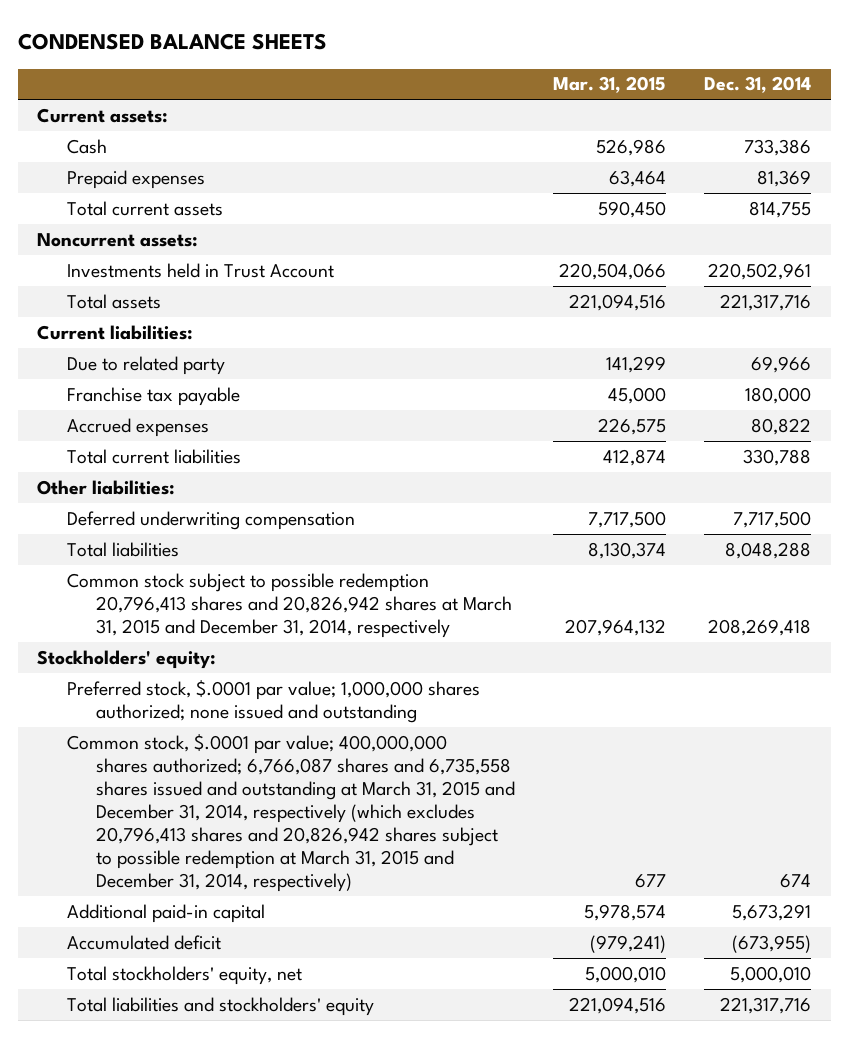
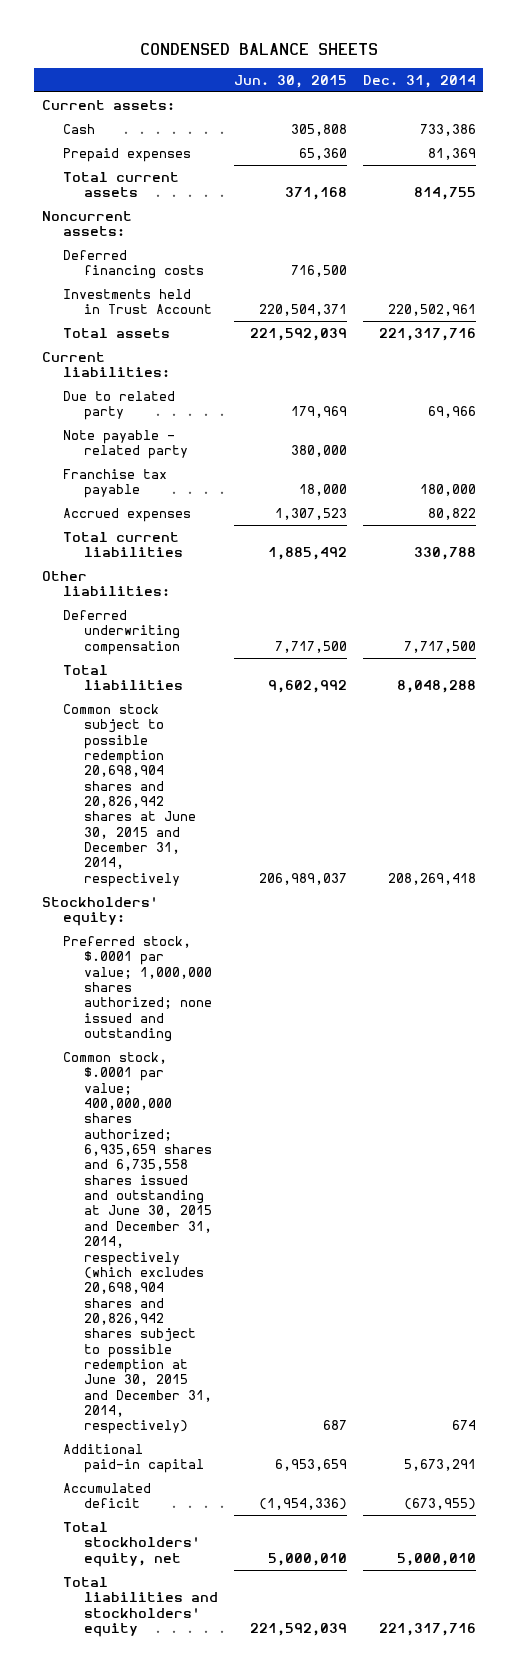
- | Mar. 31, 2015 | Dec. 31, 2014
+ | Jun. 30, 2015 | Dec. 31, 2014
+ Deferred financing costs | 716,500 |
+ Note payable - related party | 380,000 |
- Common stock subject to possible redemption 20,796,413 shares and 20,826,942 shares at March 31, 2015 and December 31, 2014, respectively | 207,964,132 | 208,269,418
+ Common stock subject to possible redemption 20,698,904 shares and 20,826,942 shares at June 30, 2015 and December 31, 2014, respectively | 206,989,037 | 208,269,418
- Common stock, $.0001 par value; 400,000,000 shares authorized; 6,766,087 shares and 6,735,558 shares issued and outstanding at March 31, 2015 and December 31, 2014, respectively (which excludes 20,796,413 shares and 20,826,942 shares subject to possible redemption at March 31, 2015 and December 31, 2014, respectively) | 677 | 674
+ Common stock, $.0001 par value; 400,000,000 shares authorized; 6,935,659 shares and 6,735,558 shares issued and outstanding at June 30, 2015 and December 31, 2014, respectively (which excludes 20,698,904 shares and 20,826,942 shares subject to possible redemption at June 30, 2015 and December 31, 2014, respectively) | 687 | 674

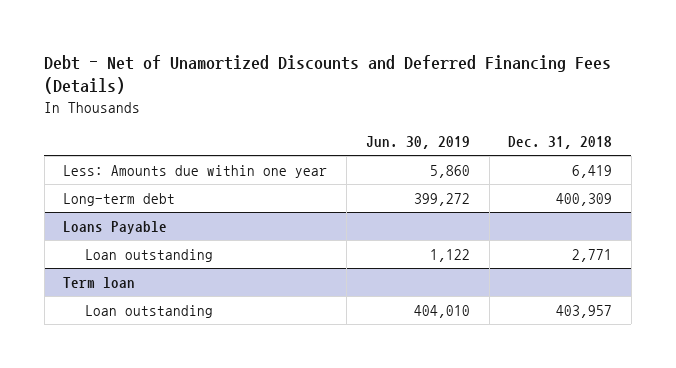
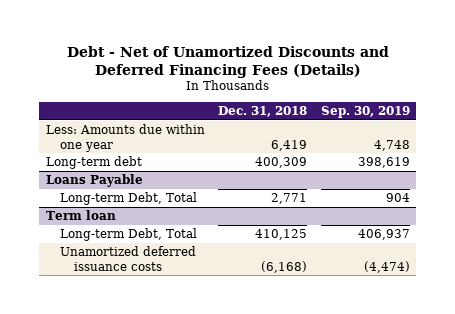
- | Jun. 30, 2019 | Dec. 31, 2018
+ | Dec. 31, 2018 | Sep. 30, 2019
@ Loans Payable
- Loan outstanding | 1,122 | 2,771
+ Long-term Debt, Total | 2,771 | 904
@ Term loan
- Loan outstanding | 404,010 | 403,957
+ Long-term Debt, Total | 410,125 | 406,937
+ Unamortized deferred issuance costs | (6,168) | (4,474)

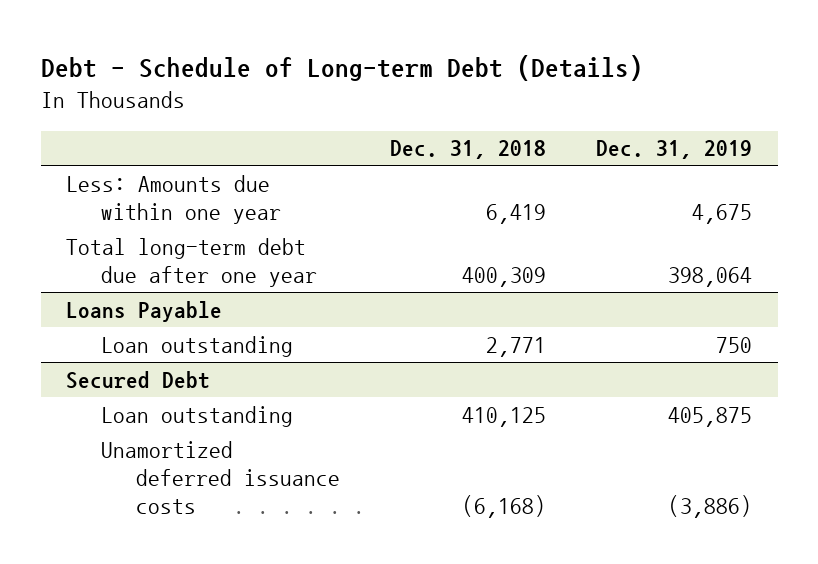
- Debt - Net of Unamortized Discounts and Deferred Financing Fees (Details)
+ Debt - Schedule of Long-term Debt (Details)
- | Dec. 31, 2018 | Sep. 30, 2019
+ | Dec. 31, 2018 | Dec. 31, 2019
- Long-term debt | 400,309 | 398,619
+ Total long-term debt due after one year | 400,309 | 398,064
@ Loans Payable
- Long-term Debt, Total | 2,771 | 904
- Term loan
- Long-term Debt, Total | 410,125 | 406,937
@ Loans Payable
+ Loan outstanding | 2,771 | 750
+ Secured Debt
+ Loan outstanding | 410,125 | 405,875

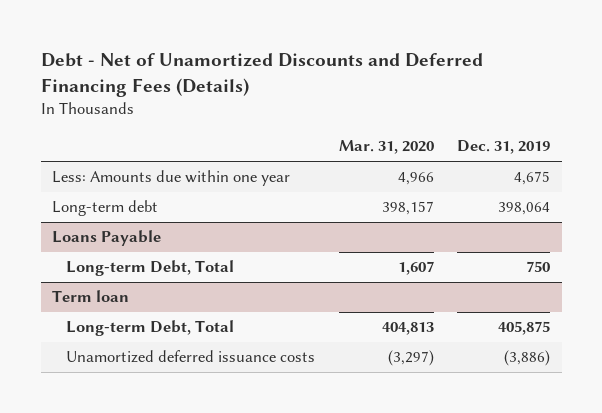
- Debt - Schedule of Long-term Debt (Details)
+ Debt - Net of Unamortized Discounts and Deferred Financing Fees (Details)
- | Dec. 31, 2018 | Dec. 31, 2019
+ | Mar. 31, 2020 | Dec. 31, 2019
- Total long-term debt due after one year | 400,309 | 398,064
+ Long-term debt | 398,157 | 398,064
@ Loans Payable
- Loan outstanding | 2,771 | 750
- Secured Debt
- Loan outstanding | 410,125 | 405,875
@ Loans Payable
+ Long-term Debt, Total | 1,607 | 750
+ Term loan
+ Long-term Debt, Total | 404,813 | 405,875

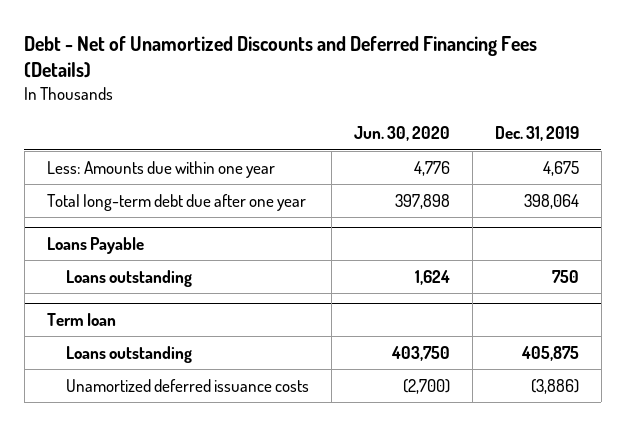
- | Mar. 31, 2020 | Dec. 31, 2019
+ | Jun. 30, 2020 | Dec. 31, 2019
- Long-term debt | 398,157 | 398,064
+ Total long-term debt due after one year | 397,898 | 398,064
@ Loans Payable
- Long-term Debt, Total | 1,607 | 750
+ Loans outstanding | 1,624 | 750
@ Term loan
- Long-term Debt, Total | 404,813 | 405,875
+ Loans outstanding | 403,750 | 405,875

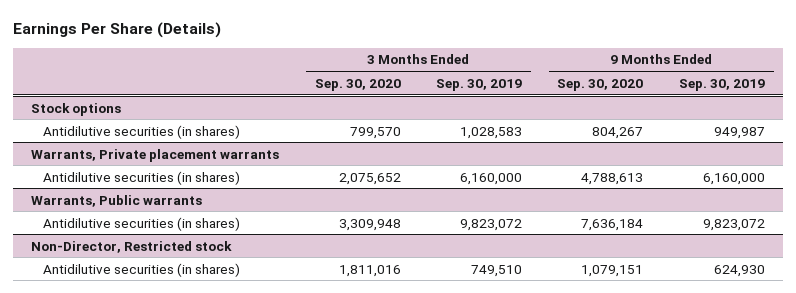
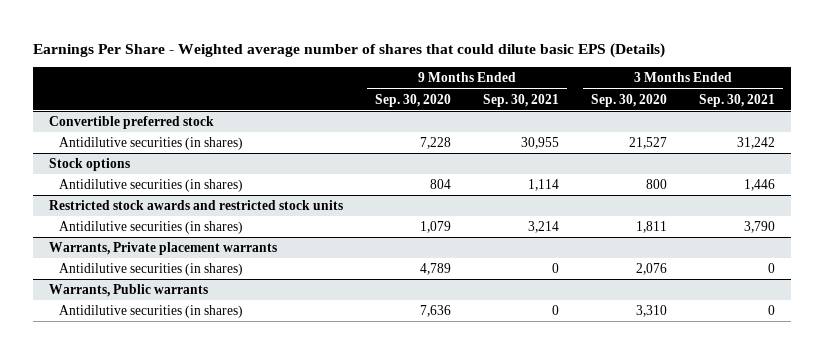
- Earnings Per Share (Details)
+ Earnings Per Share - Weighted average number of shares that could dilute basic EPS (Details)
- | 3 Months Ended Sep. 30, 2020 | 3 Months Ended Sep. 30, 2019 | 9 Months Ended Sep. 30, 2020 | 9 Months Ended Sep. 30, 2019
+ | 9 Months Ended Sep. 30, 2020 | 9 Months Ended Sep. 30, 2021 | 3 Months Ended Sep. 30, 2020 | 3 Months Ended Sep. 30, 2021
+ Convertible preferred stock
+ Antidilutive securities (in shares) | 7,228 | 30,955 | 21,527 | 31,242
@ Stock options
- Antidilutive securities (in shares) | 799,570 | 1,028,583 | 804,267 | 949,987
+ Antidilutive securities (in shares) | 804 | 1,114 | 800 | 1,446
+ Restricted stock awards and restricted stock units
+ Antidilutive securities (in shares) | 1,079 | 3,214 | 1,811 | 3,790
@ Warrants, Private placement warrants
- Antidilutive securities (in shares) | 2,075,652 | 6,160,000 | 4,788,613 | 6,160,000
+ Antidilutive securities (in shares) | 4,789 | 0 | 2,076 | 0
@ Warrants, Public warrants
- Antidilutive securities (in shares) | 3,309,948 | 9,823,072 | 7,636,184 | 9,823,072
- Non-Director, Restricted stock
- Antidilutive securities (in shares) | 1,811,016 | 749,510 | 1,079,151 | 624,930
@ Warrants, Public warrants
+ Antidilutive securities (in shares) | 7,636 | 0 | 3,310 | 0

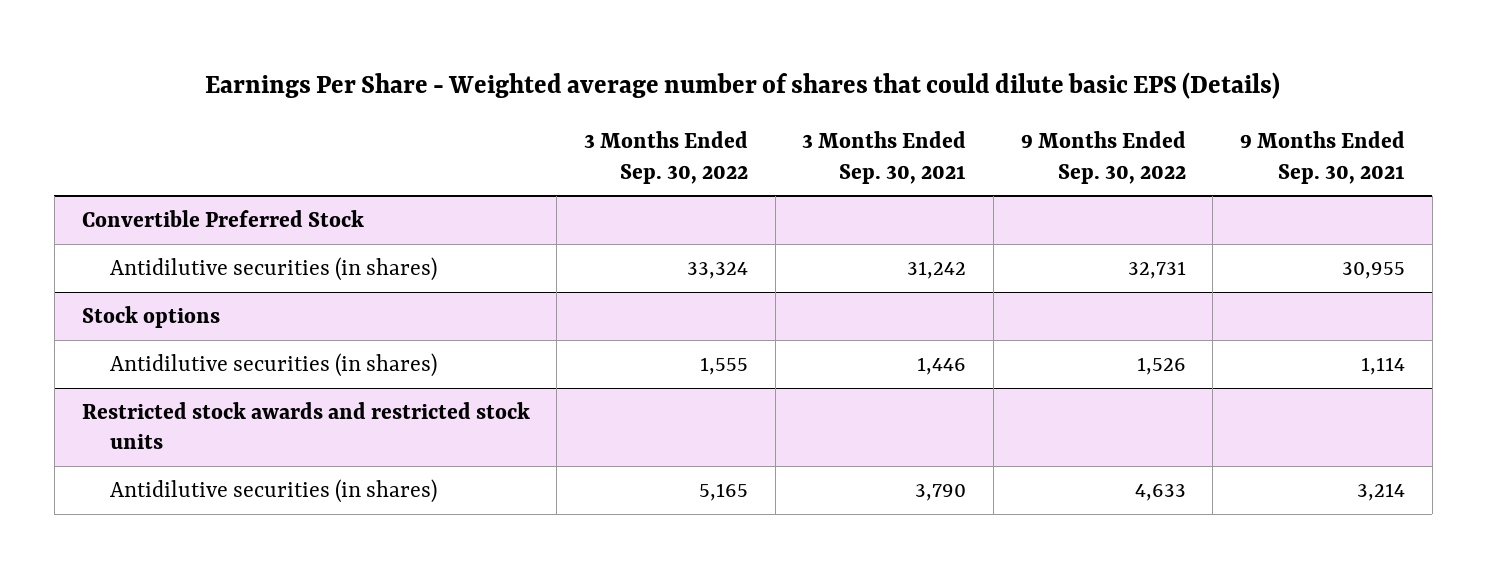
- | 9 Months Ended Sep. 30, 2020 | 9 Months Ended Sep. 30, 2021 | 3 Months Ended Sep. 30, 2020 | 3 Months Ended Sep. 30, 2021
+ | 3 Months Ended Sep. 30, 2022 | 3 Months Ended Sep. 30, 2021 | 9 Months Ended Sep. 30, 2022 | 9 Months Ended Sep. 30, 2021
- Convertible preferred stock
+ Convertible Preferred Stock
- Warrants, Private placement warrants
- Antidilutive securities (in shares) | 4,789 | 0 | 2,076 | 0
- Warrants, Public warrants
- Antidilutive securities (in shares) | 7,636 | 0 | 3,310 | 0

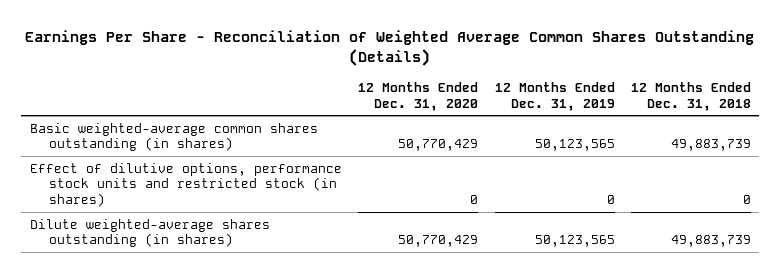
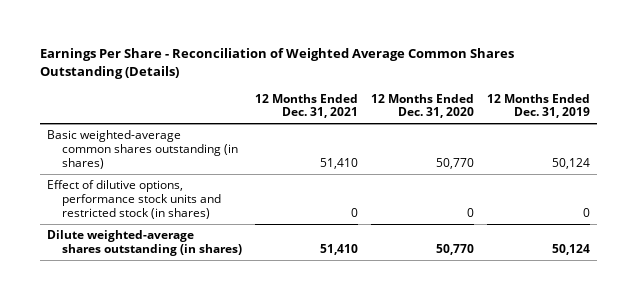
- | 12 Months Ended Dec. 31, 2020 | 12 Months Ended Dec. 31, 2019 | 12 Months Ended Dec. 31, 2018
+ | 12 Months Ended Dec. 31, 2021 | 12 Months Ended Dec. 31, 2020 | 12 Months Ended Dec. 31, 2019
- Basic weighted-average common shares outstanding (in shares) | 50,770,429 | 50,123,565 | 49,883,739
+ Basic weighted-average common shares outstanding (in shares) | 51,410 | 50,770 | 50,124
- Dilute weighted-average shares outstanding (in shares) | 50,770,429 | 50,123,565 | 49,883,739
+ Dilute weighted-average shares outstanding (in shares) | 51,410 | 50,770 | 50,124

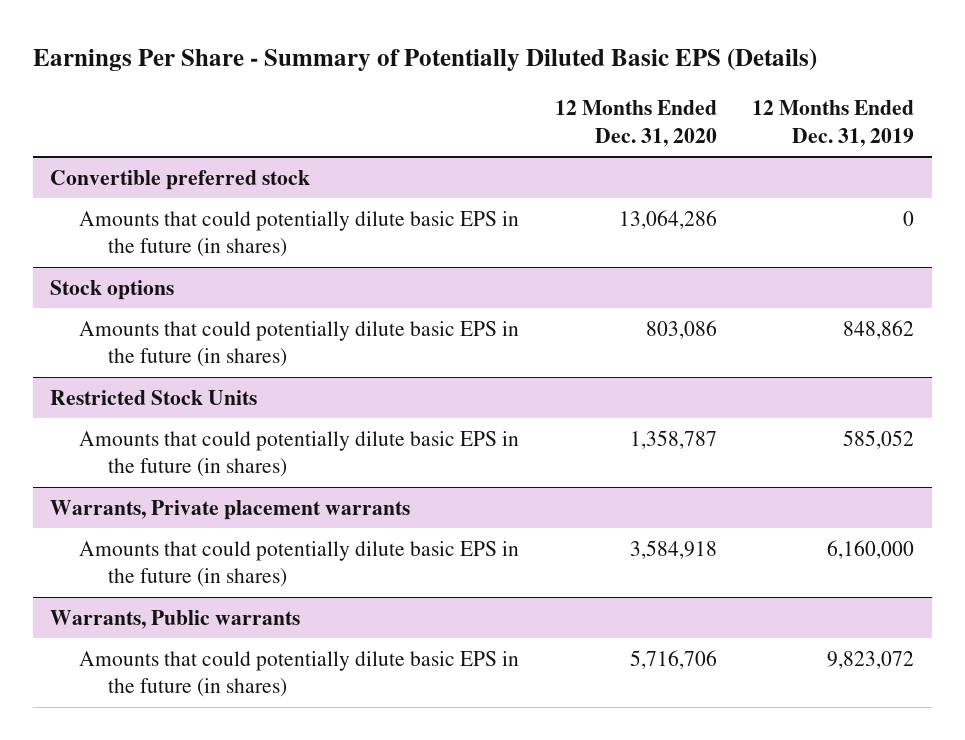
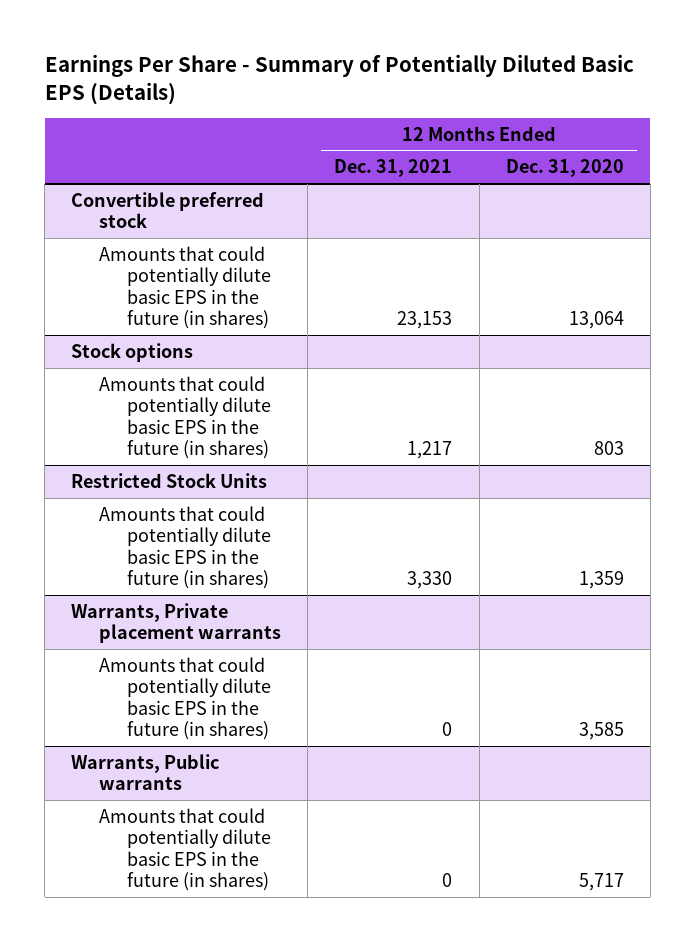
- | 12 Months Ended Dec. 31, 2020 | 12 Months Ended Dec. 31, 2019
+ | 12 Months Ended Dec. 31, 2021 | 12 Months Ended Dec. 31, 2020
@ Convertible preferred stock
- Amounts that could potentially dilute basic EPS in the future (in shares) | 13,064,286 | 0
+ Amounts that could potentially dilute basic EPS in the future (in shares) | 23,153 | 13,064
@ Stock options
- Amounts that could potentially dilute basic EPS in the future (in shares) | 803,086 | 848,862
+ Amounts that could potentially dilute basic EPS in the future (in shares) | 1,217 | 803
@ Restricted Stock Units
- Amounts that could potentially dilute basic EPS in the future (in shares) | 1,358,787 | 585,052
+ Amounts that could potentially dilute basic EPS in the future (in shares) | 3,330 | 1,359
@ Warrants, Private placement warrants
- Amounts that could potentially dilute basic EPS in the future (in shares) | 3,584,918 | 6,160,000
+ Amounts that could potentially dilute basic EPS in the future (in shares) | 0 | 3,585
@ Warrants, Public warrants
- Amounts that could potentially dilute basic EPS in the future (in shares) | 5,716,706 | 9,823,072
+ Amounts that could potentially dilute basic EPS in the future (in shares) | 0 | 5,717

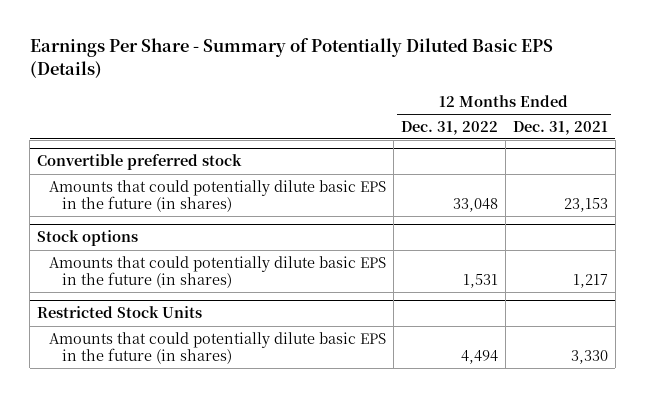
- | 12 Months Ended Dec. 31, 2021 | 12 Months Ended Dec. 31, 2020
+ | 12 Months Ended Dec. 31, 2022 | 12 Months Ended Dec. 31, 2021
- Warrants, Private placement warrants
- Amounts that could potentially dilute basic EPS in the future (in shares) | 0 | 3,585
- Warrants, Public warrants
- Amounts that could potentially dilute basic EPS in the future (in shares) | 0 | 5,717

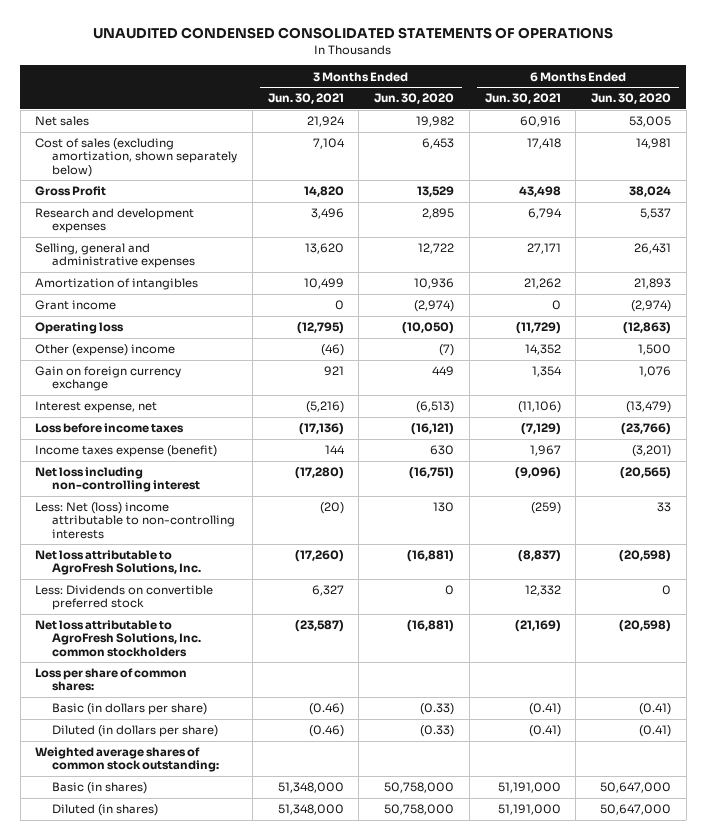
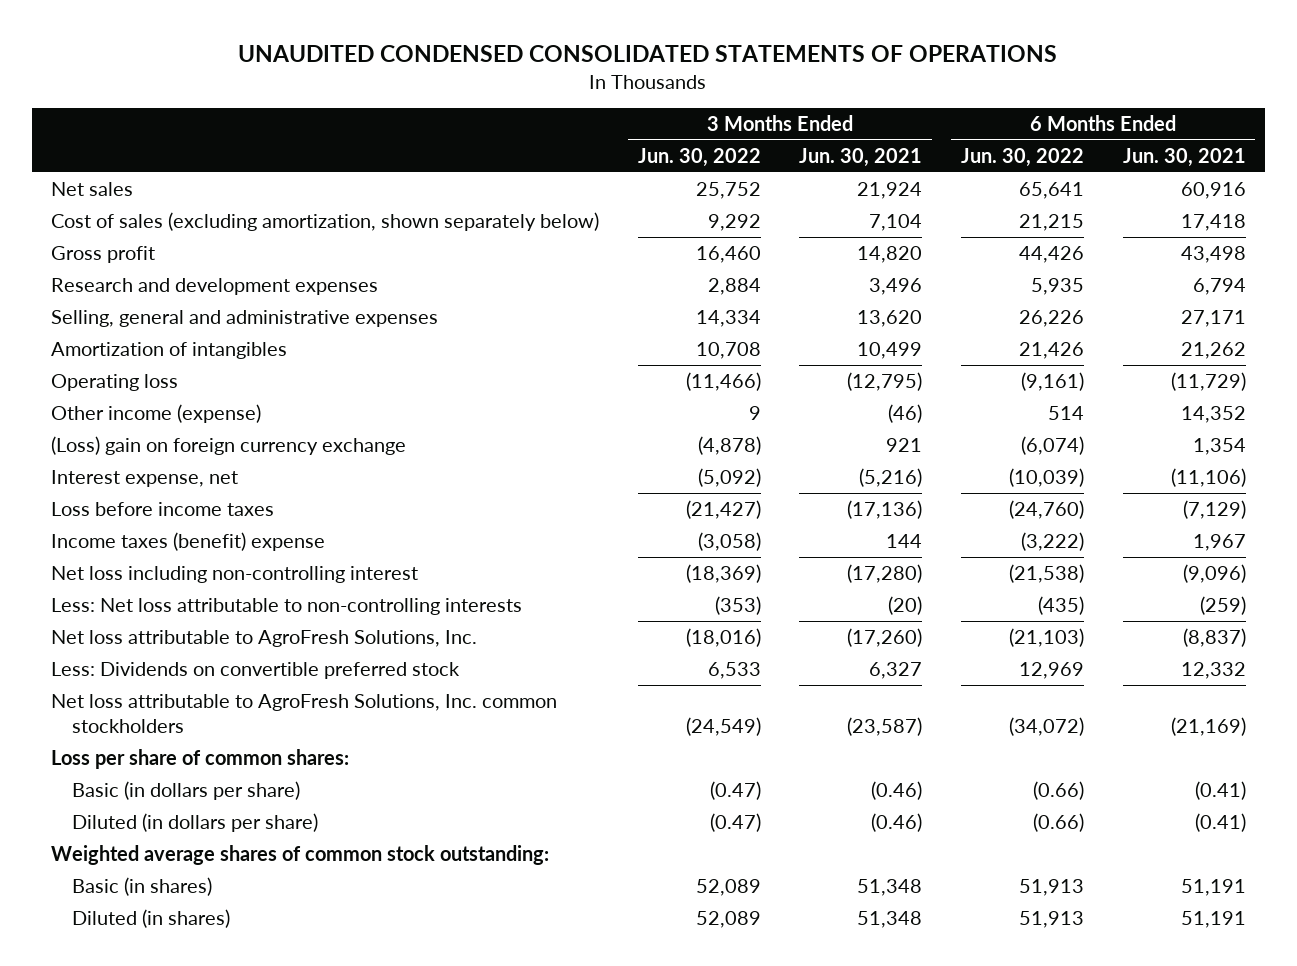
- | 3 Months Ended Jun. 30, 2021 | 3 Months Ended Jun. 30, 2020 | 6 Months Ended Jun. 30, 2021 | 6 Months Ended Jun. 30, 2020
+ | 3 Months Ended Jun. 30, 2022 | 3 Months Ended Jun. 30, 2021 | 6 Months Ended Jun. 30, 2022 | 6 Months Ended Jun. 30, 2021
- Gross Profit | 14,820 | 13,529 | 43,498 | 38,024
+ Gross profit | 16,460 | 14,820 | 44,426 | 43,498
- Grant income | 0 | (2,974) | 0 | (2,974)
- Other (expense) income | (46) | (7) | 14,352 | 1,500
- Gain on foreign currency exchange | 921 | 449 | 1,354 | 1,076
+ Other income (expense) | 9 | (46) | 514 | 14,352
+ (Loss) gain on foreign currency exchange | (4,878) | 921 | (6,074) | 1,354
- Income taxes expense (benefit) | 144 | 630 | 1,967 | (3,201)
+ Income taxes (benefit) expense | (3,058) | 144 | (3,222) | 1,967
- Less: Net (loss) income attributable to non-controlling interests | (20) | 130 | (259) | 33
+ Less: Net loss attributable to non-controlling interests | (353) | (20) | (435) | (259)
- Basic (in shares) | 51,348,000 | 50,758,000 | 51,191,000 | 50,647,000
- Diluted (in shares) | 51,348,000 | 50,758,000 | 51,191,000 | 50,647,000
+ Basic (in shares) | 52,089 | 51,348 | 51,913 | 51,191
+ Diluted (in shares) | 52,089 | 51,348 | 51,913 | 51,191

